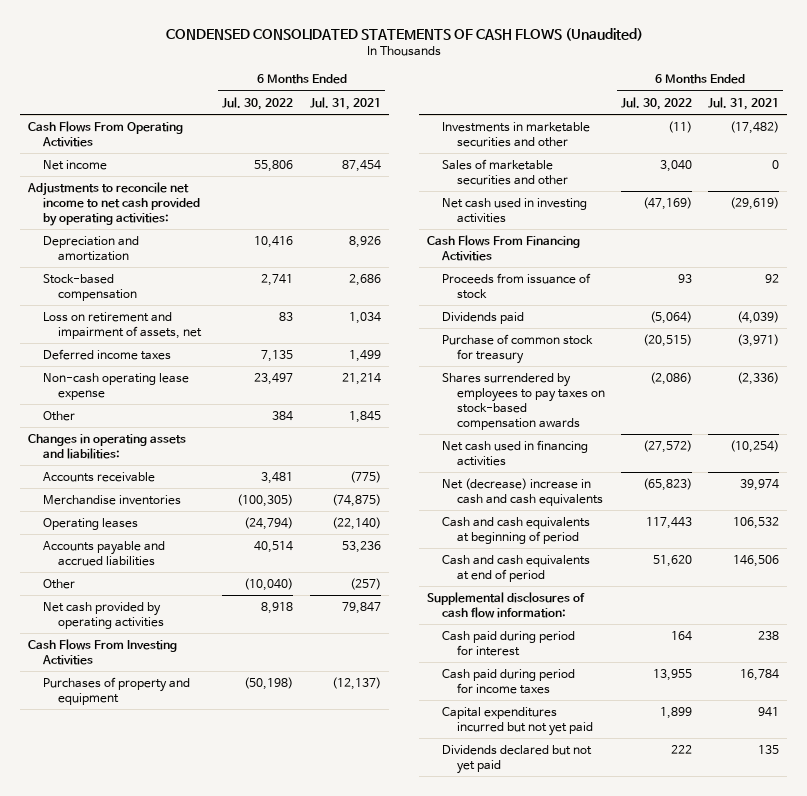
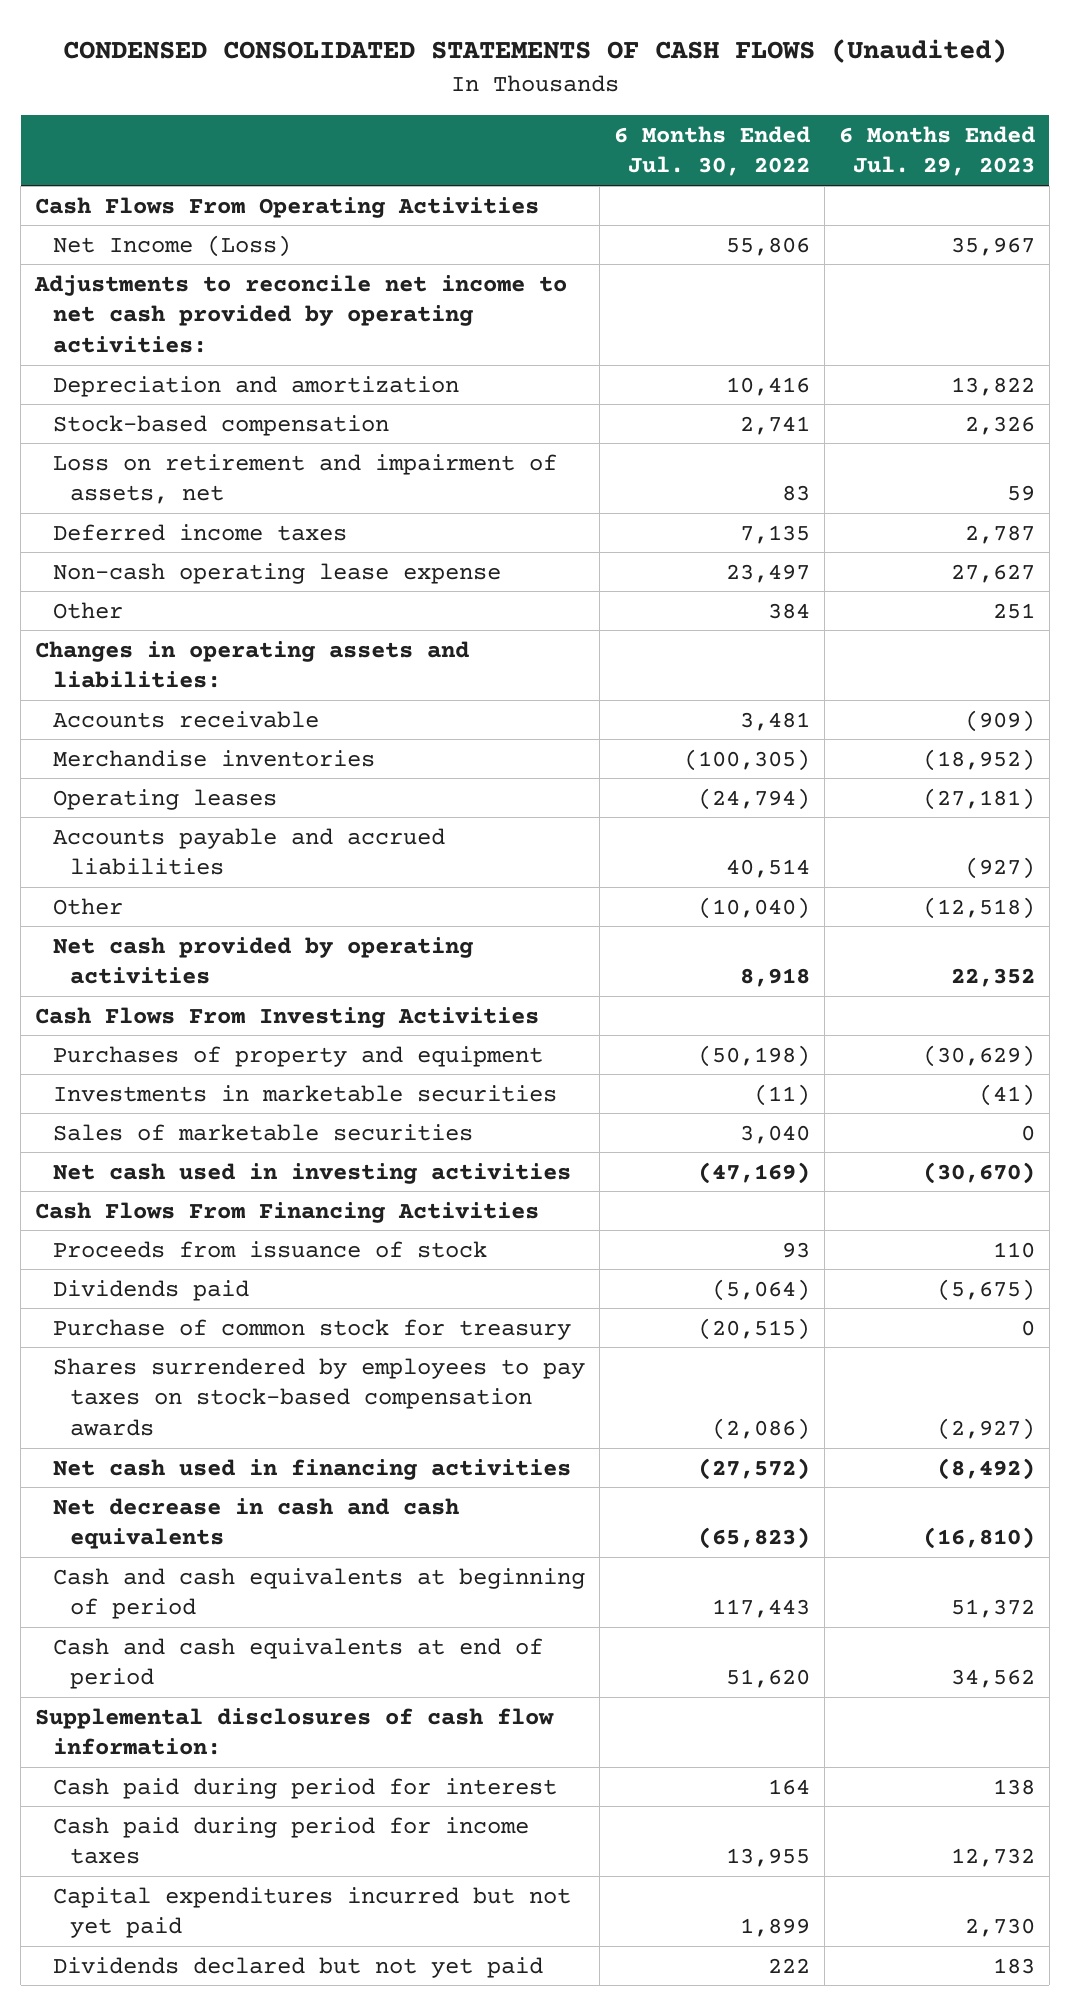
- | 6 Months Ended Jul. 30, 2022 | 6 Months Ended Jul. 31, 2021
+ | 6 Months Ended Jul. 30, 2022 | 6 Months Ended Jul. 29, 2023
- Net income | 55,806 | 87,454
+ Net Income (Loss) | 55,806 | 35,967
- Investments in marketable securities and other | (11) | (17,482)
- Sales of marketable securities and other | 3,040 | 0
+ Investments in marketable securities | (11) | (41)
+ Sales of marketable securities | 3,040 | 0
- Net (decrease) increase in cash and cash equivalents | (65,823) | 39,974
+ Net decrease in cash and cash equivalents | (65,823) | (16,810)

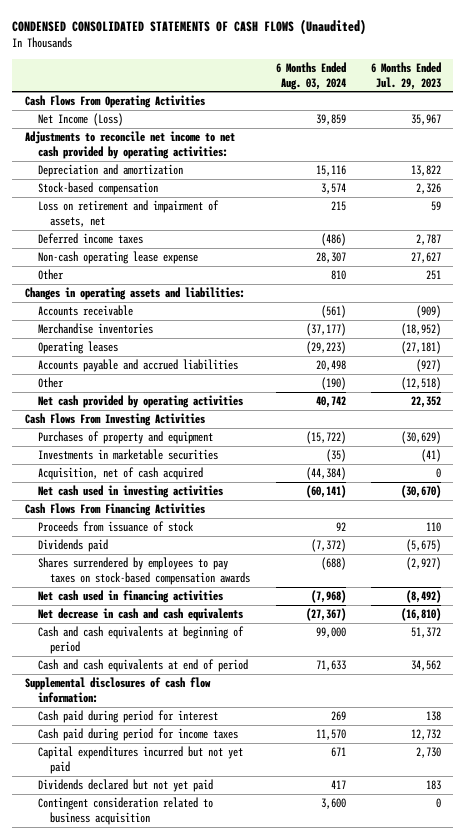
- | 6 Months Ended Jul. 30, 2022 | 6 Months Ended Jul. 29, 2023
+ | 6 Months Ended Aug. 03, 2024 | 6 Months Ended Jul. 29, 2023
- Sales of marketable securities | 3,040 | 0
+ Acquisition, net of cash acquired | (44,384) | 0
- Purchase of common stock for treasury | (20,515) | 0
+ Contingent consideration related to business acquisition | 3,600 | 0

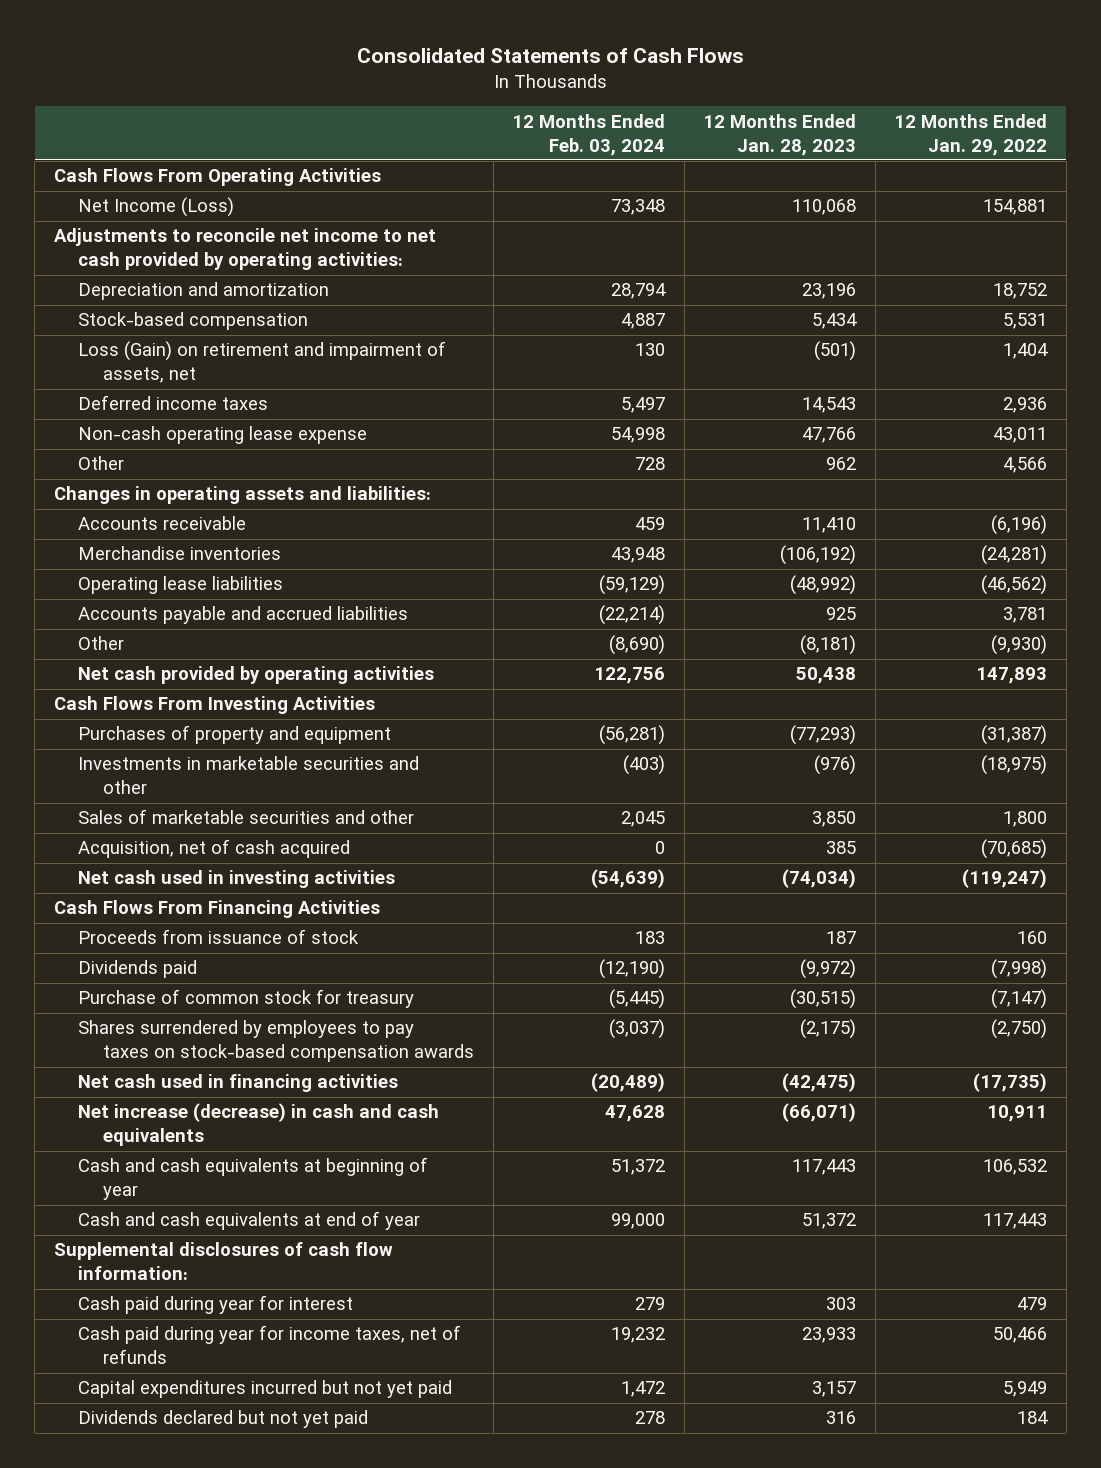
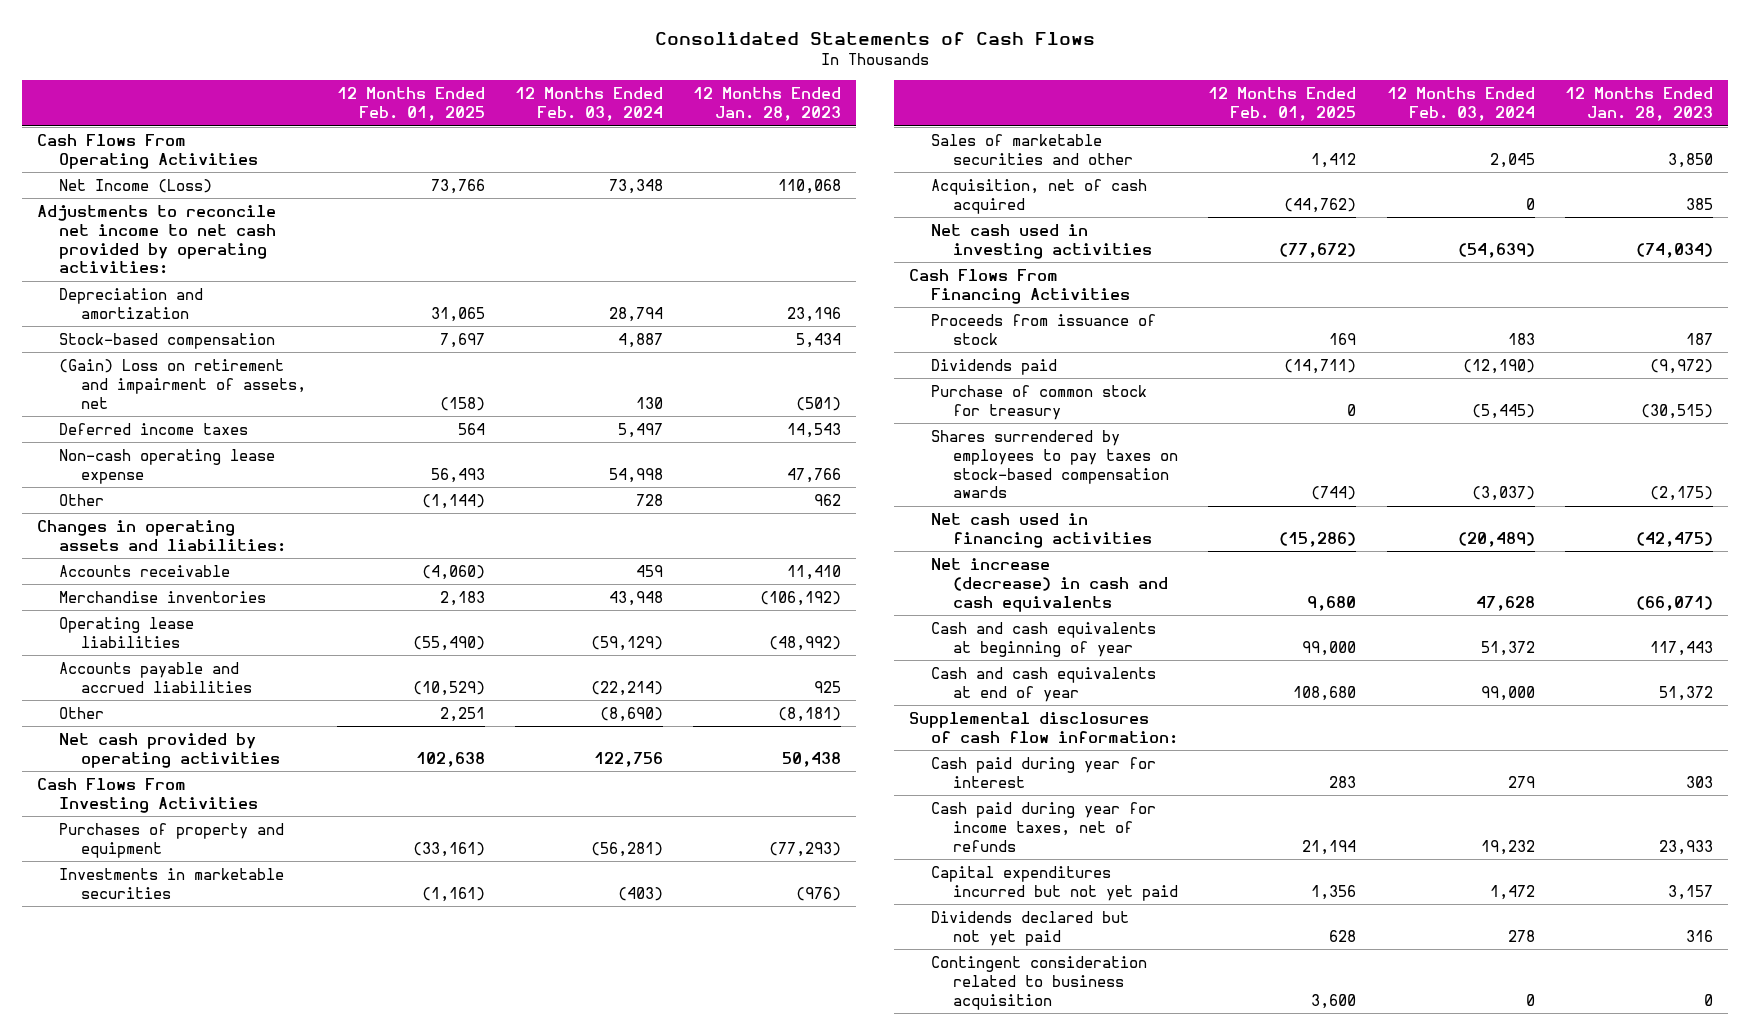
- | 12 Months Ended Feb. 03, 2024 | 12 Months Ended Jan. 28, 2023 | 12 Months Ended Jan. 29, 2022
+ | 12 Months Ended Feb. 01, 2025 | 12 Months Ended Feb. 03, 2024 | 12 Months Ended Jan. 28, 2023
- Loss (Gain) on retirement and impairment of assets, net | 130 | (501) | 1,404
+ (Gain) Loss on retirement and impairment of assets, net | (158) | 130 | (501)
- Investments in marketable securities and other | (403) | (976) | (18,975)
+ Investments in marketable securities | (1,161) | (403) | (976)
+ Contingent consideration related to business acquisition | 3,600 | 0 | 0

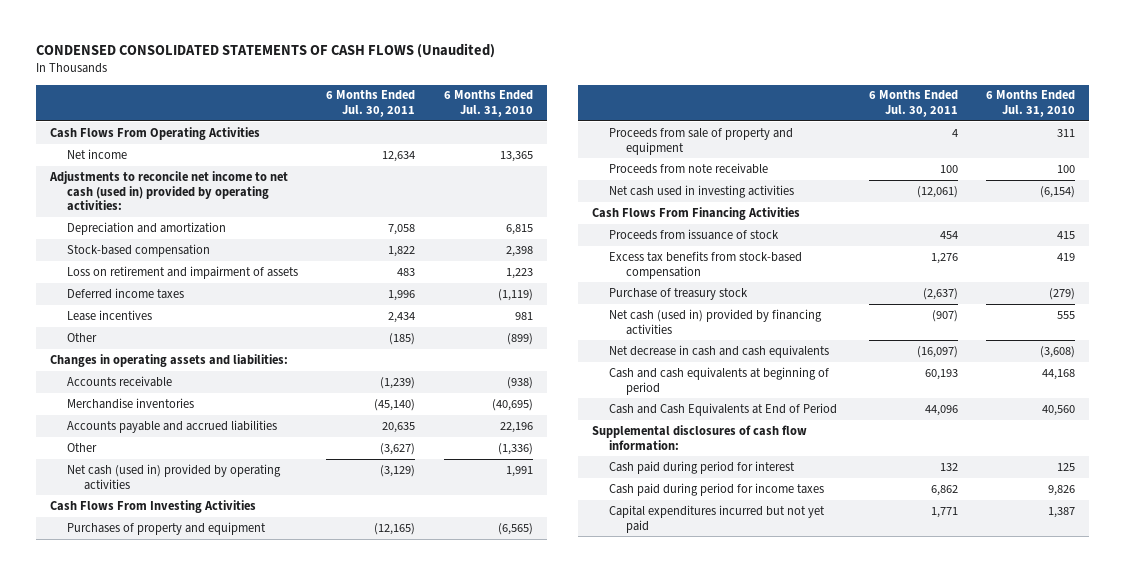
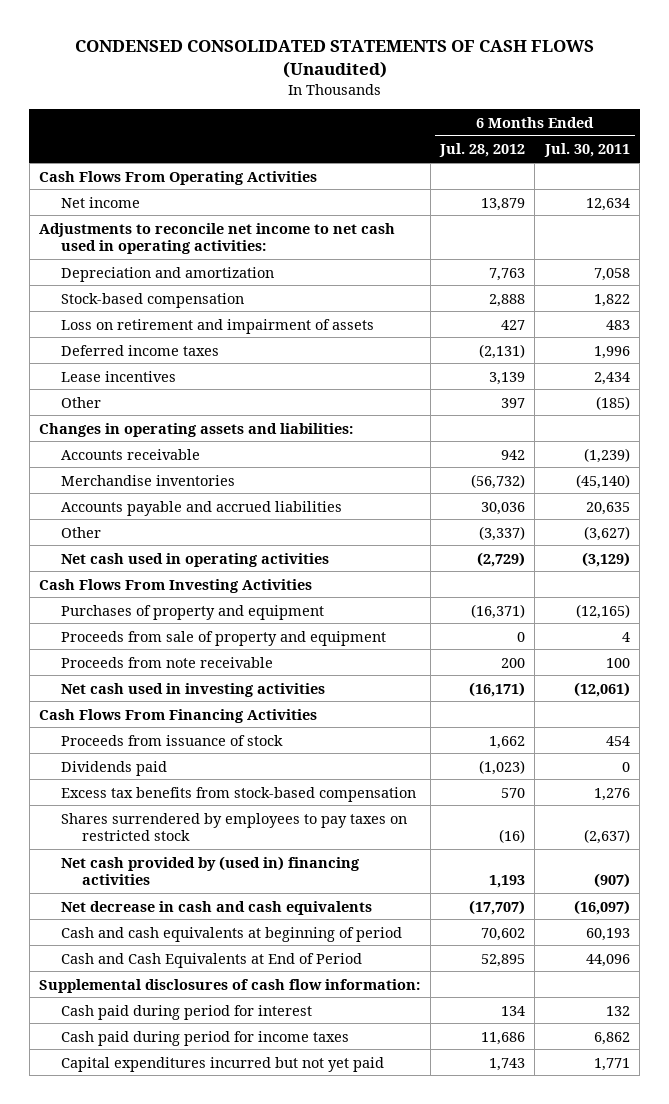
- | 6 Months Ended Jul. 30, 2011 | 6 Months Ended Jul. 31, 2010
+ | 6 Months Ended Jul. 28, 2012 | 6 Months Ended Jul. 30, 2011
- Adjustments to reconcile net income to net cash (used in) provided by operating activities:
+ Adjustments to reconcile net income to net cash used in operating activities:
- Net cash (used in) provided by operating activities | (3,129) | 1,991
+ Net cash used in operating activities | (2,729) | (3,129)
+ Dividends paid | (1,023) | 0
- Purchase of treasury stock | (2,637) | (279)
- Net cash (used in) provided by financing activities | (907) | 555
+ Shares surrendered by employees to pay taxes on restricted stock | (16) | (2,637)
+ Net cash provided by (used in) financing activities | 1,193 | (907)

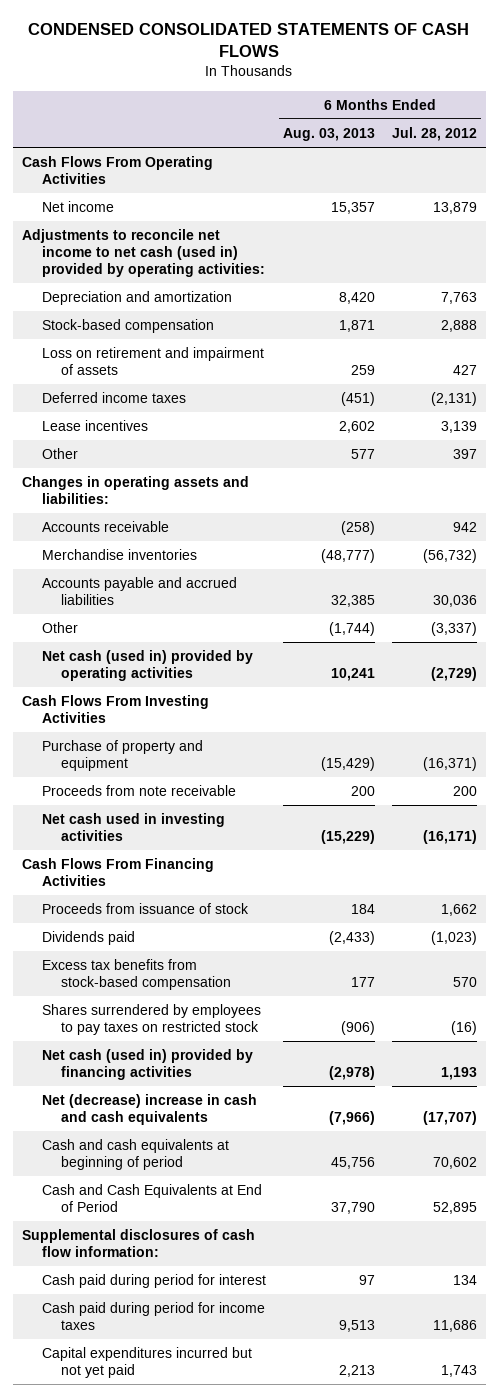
- CONDENSED CONSOLIDATED STATEMENTS OF CASH FLOWS (Unaudited)
+ CONDENSED CONSOLIDATED STATEMENTS OF CASH FLOWS
- | 6 Months Ended Jul. 28, 2012 | 6 Months Ended Jul. 30, 2011
+ | 6 Months Ended Aug. 03, 2013 | 6 Months Ended Jul. 28, 2012
- Adjustments to reconcile net income to net cash used in operating activities:
+ Adjustments to reconcile net income to net cash (used in) provided by operating activities:
- Net cash used in operating activities | (2,729) | (3,129)
+ Net cash (used in) provided by operating activities | 10,241 | (2,729)
- Purchases of property and equipment | (16,371) | (12,165)
- Proceeds from sale of property and equipment | 0 | 4
+ Purchase of property and equipment | (15,429) | (16,371)
- Net cash provided by (used in) financing activities | 1,193 | (907)
- Net decrease in cash and cash equivalents | (17,707) | (16,097)
+ Net cash (used in) provided by financing activities | (2,978) | 1,193
+ Net (decrease) increase in cash and cash equivalents | (7,966) | (17,707)

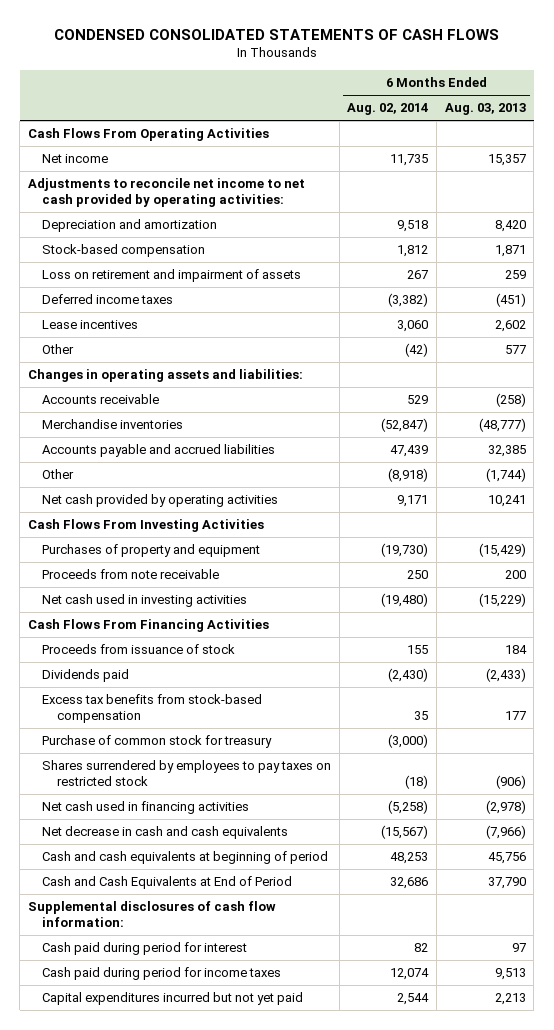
- | 6 Months Ended Aug. 03, 2013 | 6 Months Ended Jul. 28, 2012
+ | 6 Months Ended Aug. 02, 2014 | 6 Months Ended Aug. 03, 2013
- Adjustments to reconcile net income to net cash (used in) provided by operating activities:
+ Adjustments to reconcile net income to net cash provided by operating activities:
- Net cash (used in) provided by operating activities | 10,241 | (2,729)
+ Net cash provided by operating activities | 9,171 | 10,241
- Purchase of property and equipment | (15,429) | (16,371)
+ Purchases of property and equipment | (19,730) | (15,429)
+ Purchase of common stock for treasury | (3,000) |
- Net cash (used in) provided by financing activities | (2,978) | 1,193
- Net (decrease) increase in cash and cash equivalents | (7,966) | (17,707)
+ Net cash used in financing activities | (5,258) | (2,978)
+ Net decrease in cash and cash equivalents | (15,567) | (7,966)

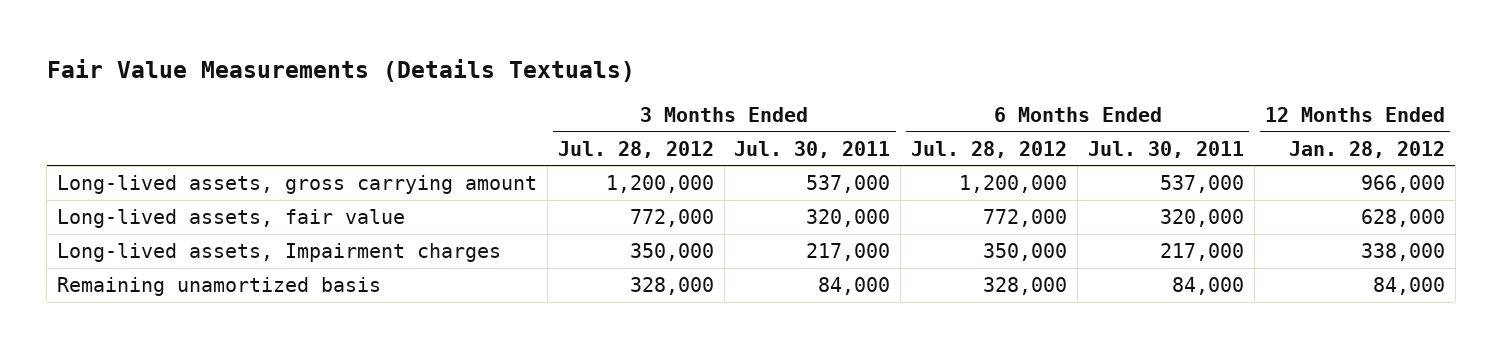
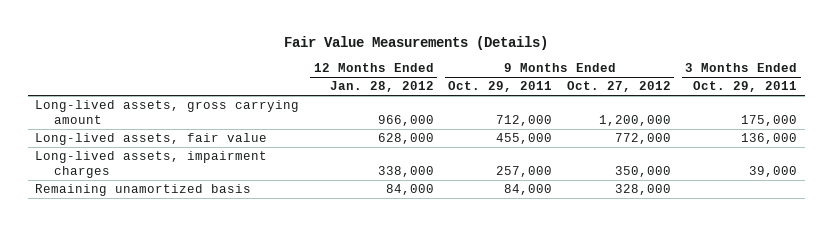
- Fair Value Measurements (Details Textuals)
+ Fair Value Measurements (Details)
- | 3 Months Ended Jul. 28, 2012 | 3 Months Ended Jul. 30, 2011 | 6 Months Ended Jul. 28, 2012 | 6 Months Ended Jul. 30, 2011 | 12 Months Ended Jan. 28, 2012
+ | 12 Months Ended Jan. 28, 2012 | 9 Months Ended Oct. 29, 2011 | 9 Months Ended Oct. 27, 2012 | 3 Months Ended Oct. 29, 2011
- Long-lived assets, Impairment charges | 350,000 | 217,000 | 350,000 | 217,000 | 338,000
+ Long-lived assets, impairment charges | 338,000 | 257,000 | 350,000 | 39,000

